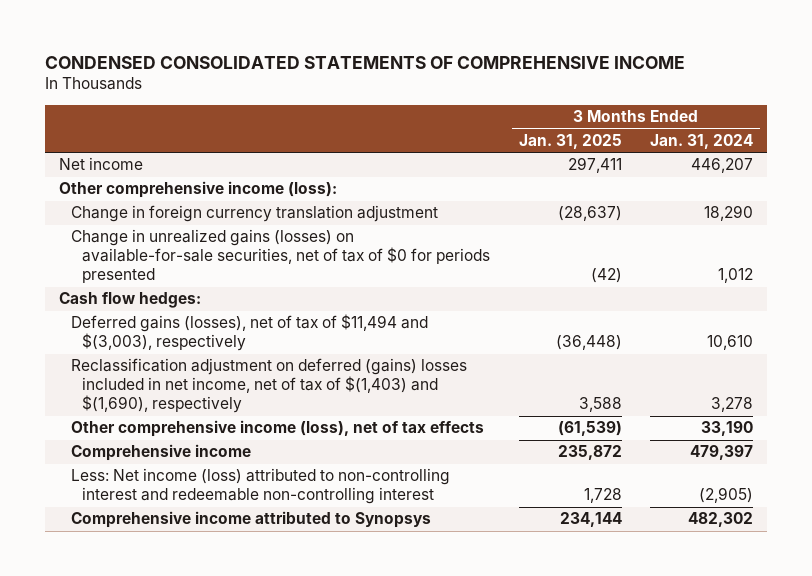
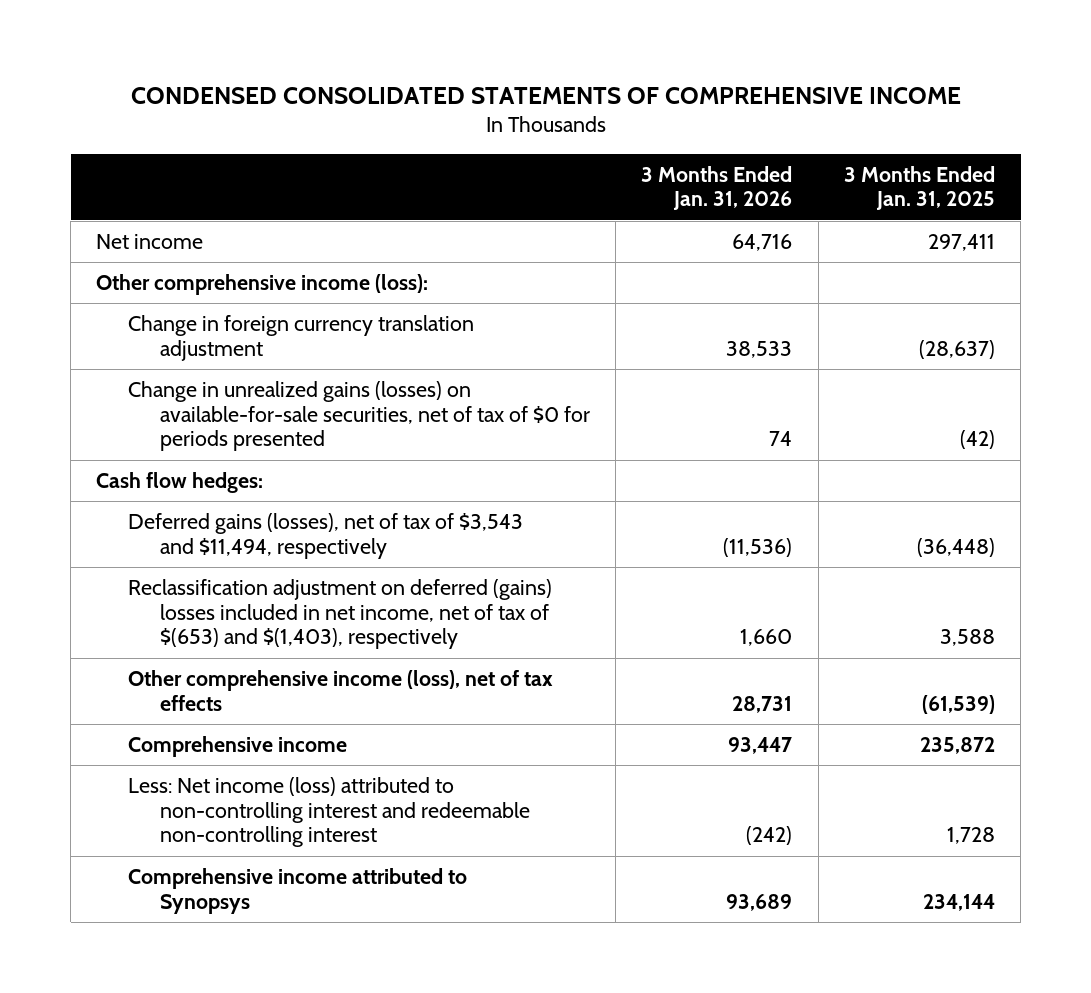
- | 3 Months Ended Jan. 31, 2025 | 3 Months Ended Jan. 31, 2024
+ | 3 Months Ended Jan. 31, 2026 | 3 Months Ended Jan. 31, 2025
- Deferred gains (losses), net of tax of $11,494 and $(3,003), respectively | (36,448) | 10,610
- Reclassification adjustment on deferred (gains) losses included in net income, net of tax of $(1,403) and $(1,690), respectively | 3,588 | 3,278
+ Deferred gains (losses), net of tax of $3,543 and $11,494, respectively | (11,536) | (36,448)
+ Reclassification adjustment on deferred (gains) losses included in net income, net of tax of $(653) and $(1,403), respectively | 1,660 | 3,588

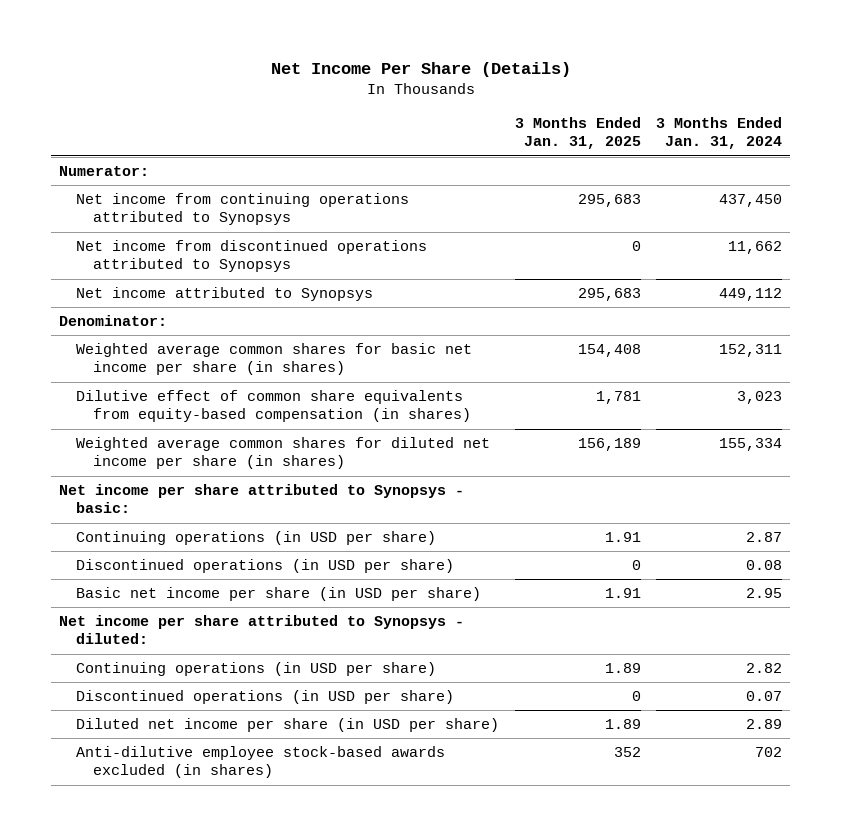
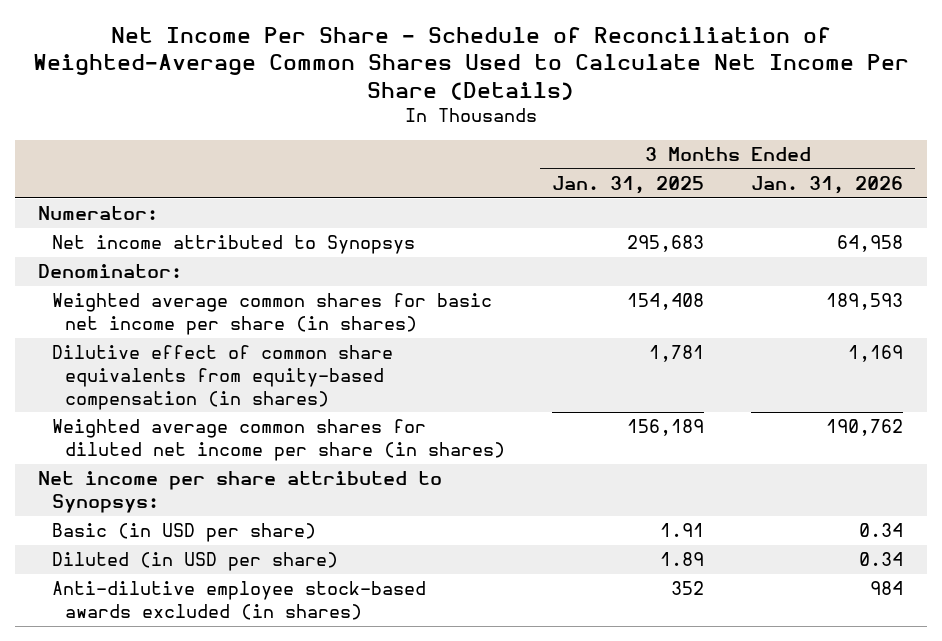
- Net Income Per Share (Details)
+ Net Income Per Share - Schedule of Reconciliation of Weighted-Average Common Shares Used to Calculate Net Income Per Share (Details)
- | 3 Months Ended Jan. 31, 2025 | 3 Months Ended Jan. 31, 2024
+ | 3 Months Ended Jan. 31, 2025 | 3 Months Ended Jan. 31, 2026
- Net income from continuing operations attributed to Synopsys | 295,683 | 437,450
- Net income from discontinued operations attributed to Synopsys | 0 | 11,662
- Net income per share attributed to Synopsys - basic:
- Continuing operations (in USD per share) | 1.91 | 2.87
- Discontinued operations (in USD per share) | 0 | 0.08
- Basic net income per share (in USD per share) | 1.91 | 2.95
- Net income per share attributed to Synopsys - diluted:
- Continuing operations (in USD per share) | 1.89 | 2.82
- Discontinued operations (in USD per share) | 0 | 0.07
- Diluted net income per share (in USD per share) | 1.89 | 2.89
+ Net income per share attributed to Synopsys:
+ Basic (in USD per share) | 1.91 | 0.34
+ Diluted (in USD per share) | 1.89 | 0.34

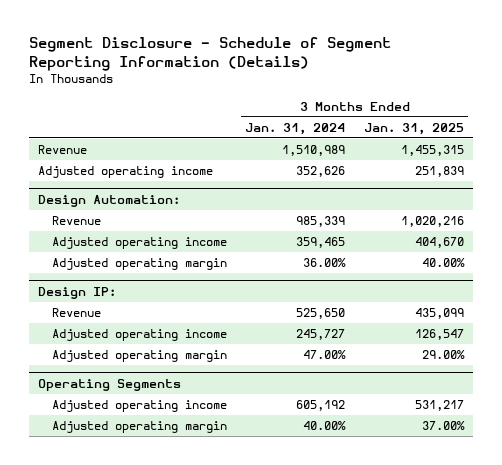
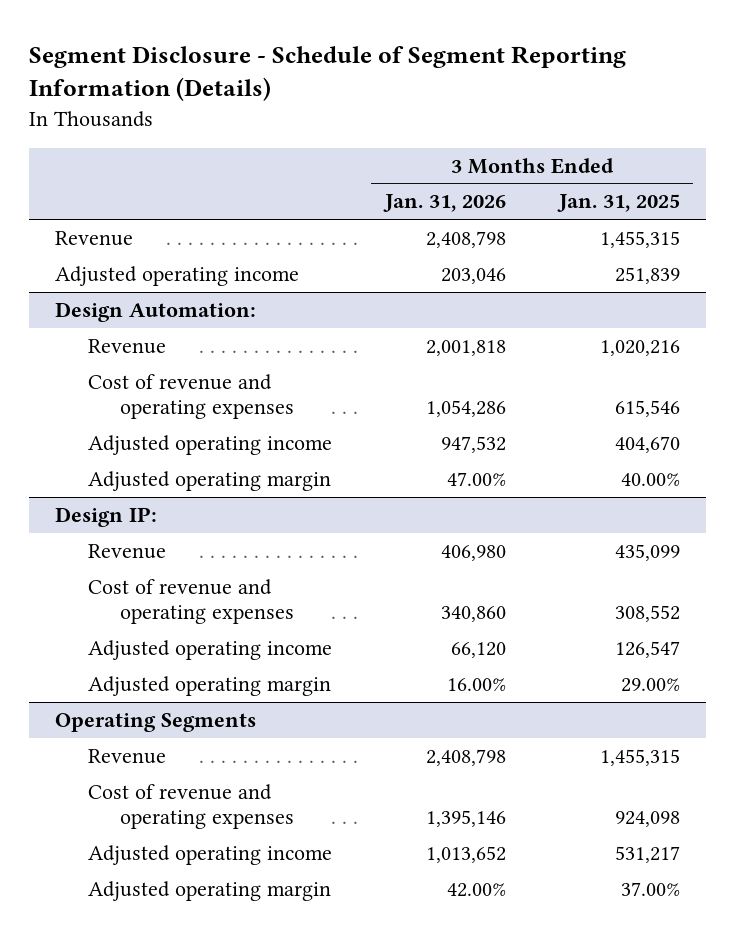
- | 3 Months Ended Jan. 31, 2024 | 3 Months Ended Jan. 31, 2025
+ | 3 Months Ended Jan. 31, 2026 | 3 Months Ended Jan. 31, 2025
@ Design Automation:
+ Cost of revenue and operating expenses | 1,054,286 | 615,546
@ Design IP:
+ Cost of revenue and operating expenses | 340,860 | 308,552
@ Operating Segments
+ Revenue | 2,408,798 | 1,455,315
+ Cost of revenue and operating expenses | 1,395,146 | 924,098

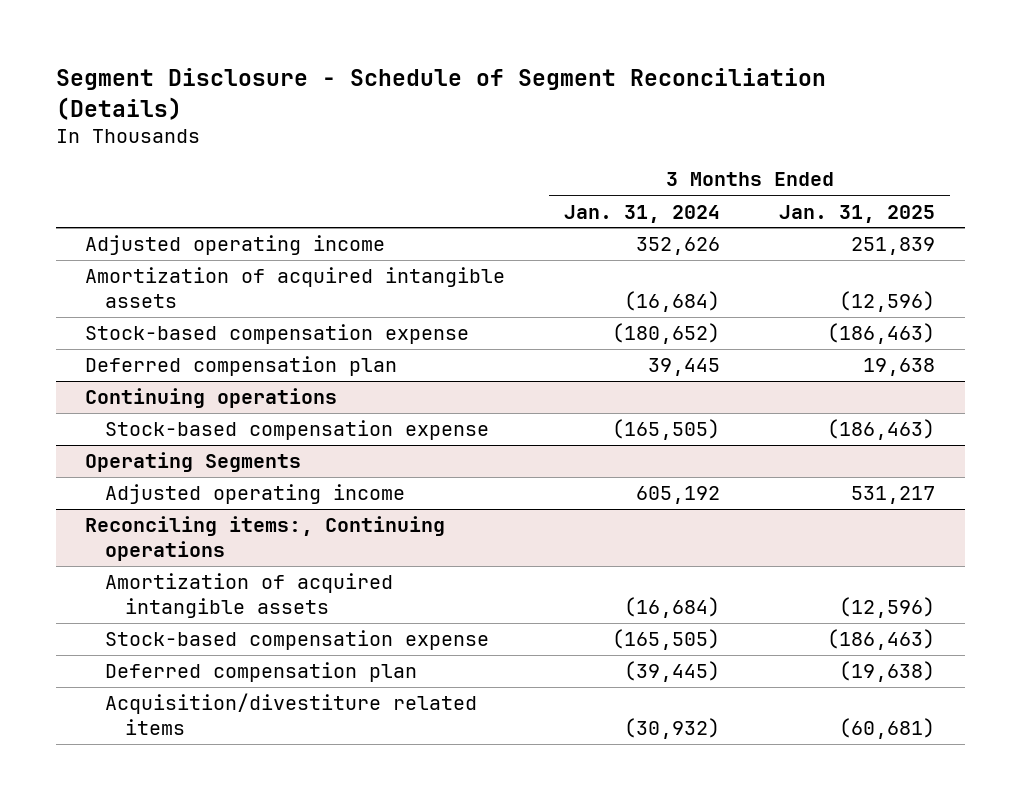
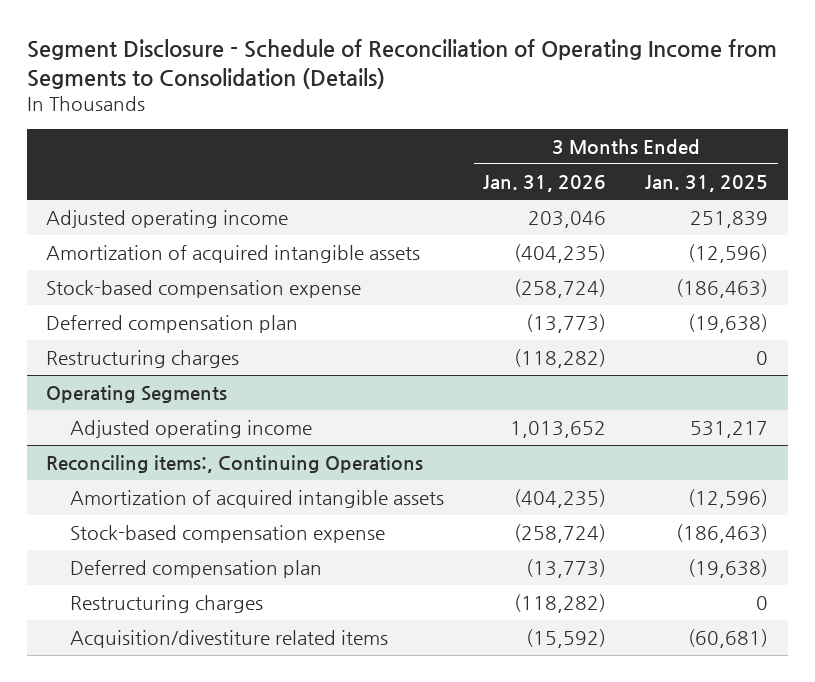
- Segment Disclosure - Schedule of Segment Reconciliation (Details)
+ Segment Disclosure - Schedule of Reconciliation of Operating Income from Segments to Consolidation (Details)
- | 3 Months Ended Jan. 31, 2024 | 3 Months Ended Jan. 31, 2025
+ | 3 Months Ended Jan. 31, 2026 | 3 Months Ended Jan. 31, 2025
- Deferred compensation plan | 39,445 | 19,638
- Continuing operations
- Stock-based compensation expense | (165,505) | (186,463)
+ Deferred compensation plan | (13,773) | (19,638)
+ Restructuring charges | (118,282) | 0
- Reconciling items:, Continuing operations
+ Reconciling items:, Continuing Operations
+ Restructuring charges | (118,282) | 0

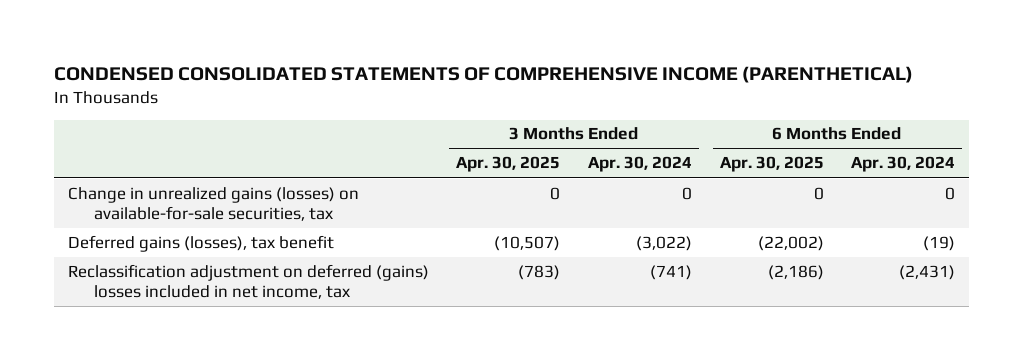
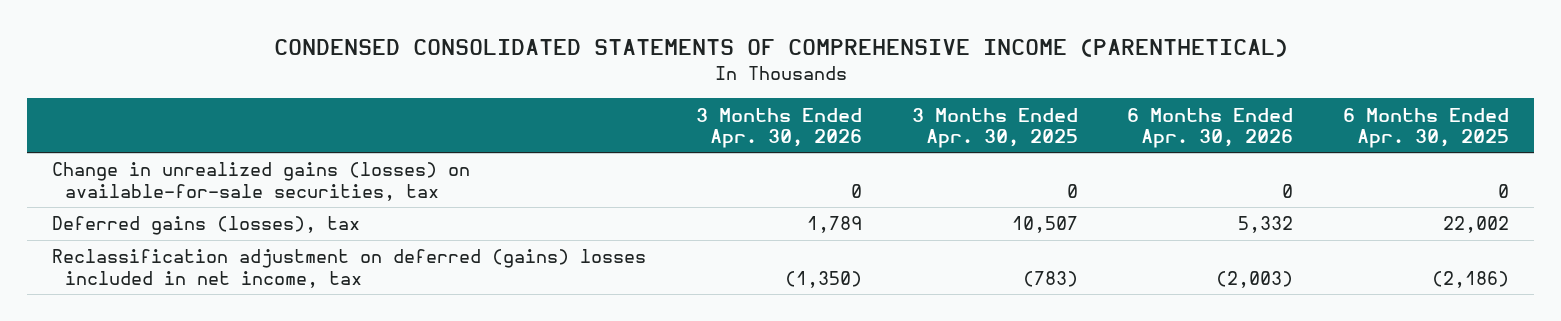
- | 3 Months Ended Apr. 30, 2025 | 3 Months Ended Apr. 30, 2024 | 6 Months Ended Apr. 30, 2025 | 6 Months Ended Apr. 30, 2024
+ | 3 Months Ended Apr. 30, 2026 | 3 Months Ended Apr. 30, 2025 | 6 Months Ended Apr. 30, 2026 | 6 Months Ended Apr. 30, 2025
- Deferred gains (losses), tax benefit | (10,507) | (3,022) | (22,002) | (19)
+ Deferred gains (losses), tax | 1,789 | 10,507 | 5,332 | 22,002

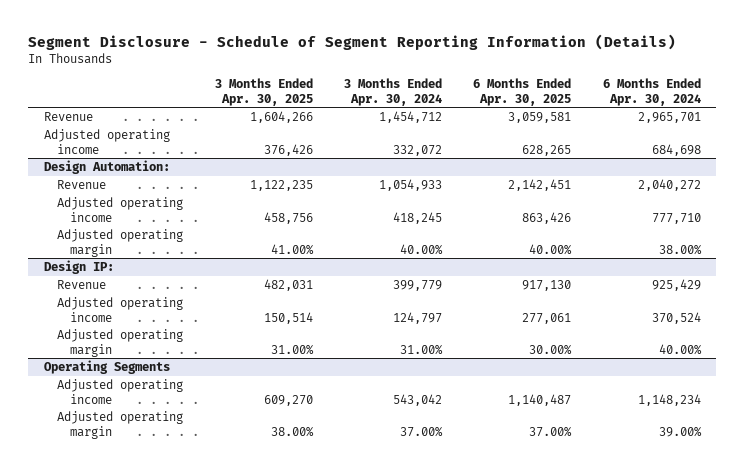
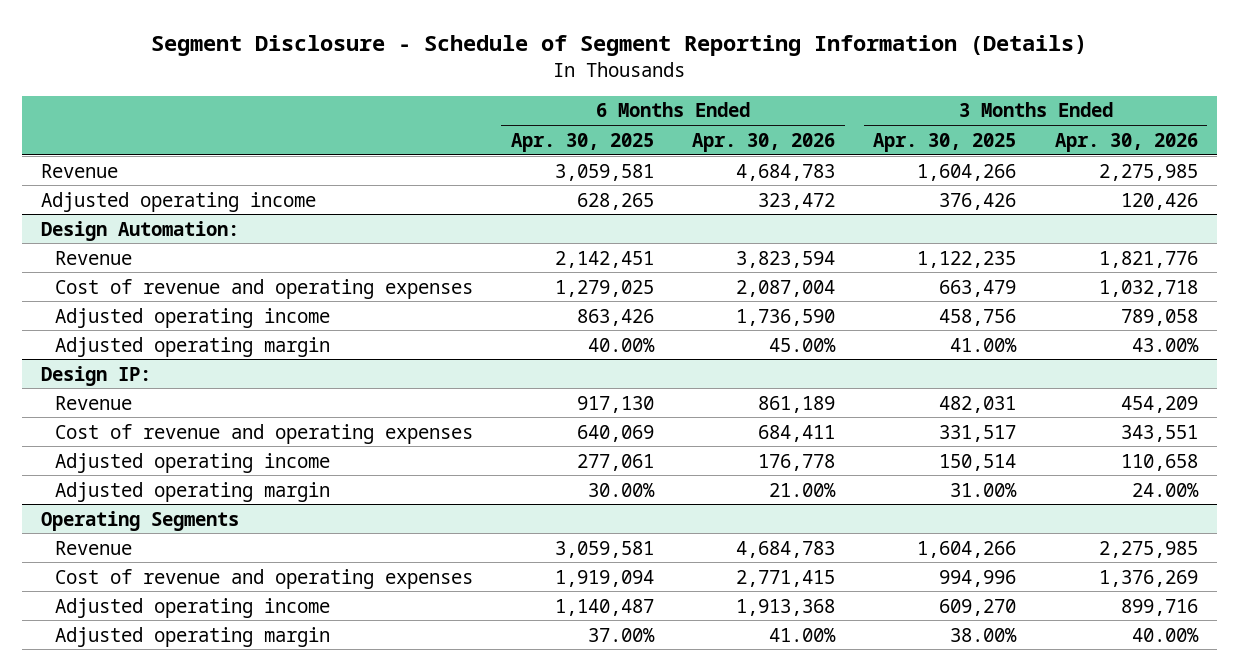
- | 3 Months Ended Apr. 30, 2025 | 3 Months Ended Apr. 30, 2024 | 6 Months Ended Apr. 30, 2025 | 6 Months Ended Apr. 30, 2024
+ | 6 Months Ended Apr. 30, 2025 | 6 Months Ended Apr. 30, 2026 | 3 Months Ended Apr. 30, 2025 | 3 Months Ended Apr. 30, 2026
@ Design Automation:
+ Cost of revenue and operating expenses | 1,279,025 | 2,087,004 | 663,479 | 1,032,718
@ Design IP:
+ Cost of revenue and operating expenses | 640,069 | 684,411 | 331,517 | 343,551
@ Operating Segments
+ Revenue | 3,059,581 | 4,684,783 | 1,604,266 | 2,275,985
+ Cost of revenue and operating expenses | 1,919,094 | 2,771,415 | 994,996 | 1,376,269

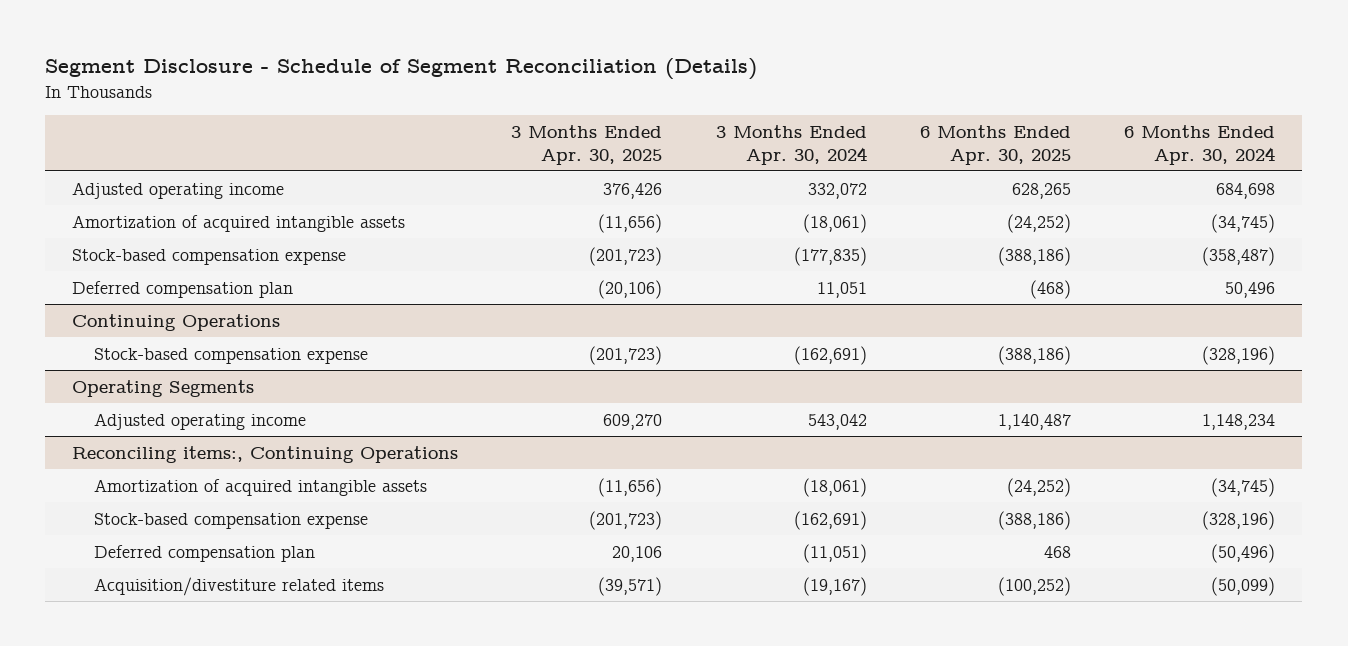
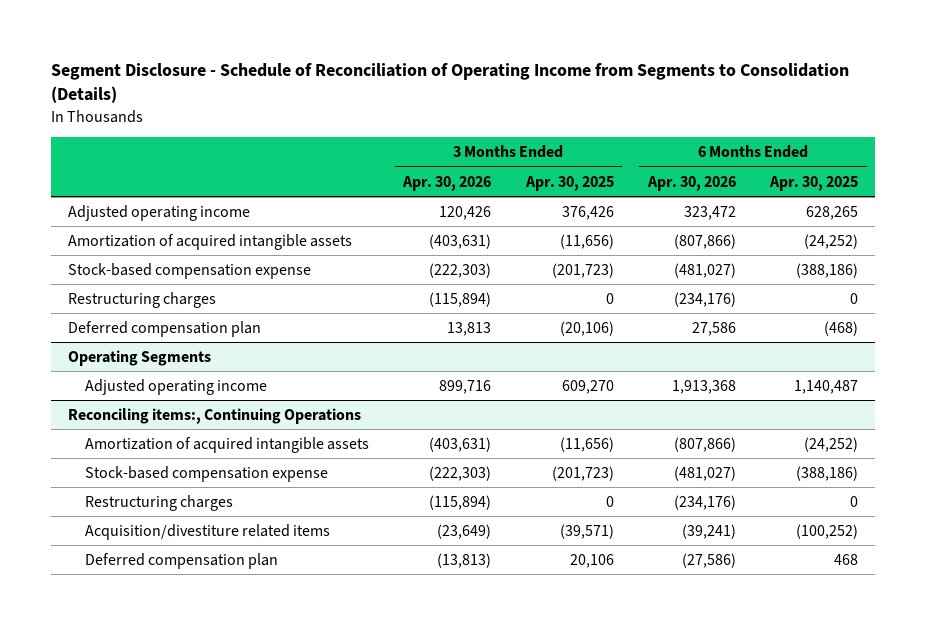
- Segment Disclosure - Schedule of Segment Reconciliation (Details)
+ Segment Disclosure - Schedule of Reconciliation of Operating Income from Segments to Consolidation (Details)
- | 3 Months Ended Apr. 30, 2025 | 3 Months Ended Apr. 30, 2024 | 6 Months Ended Apr. 30, 2025 | 6 Months Ended Apr. 30, 2024
+ | 3 Months Ended Apr. 30, 2026 | 3 Months Ended Apr. 30, 2025 | 6 Months Ended Apr. 30, 2026 | 6 Months Ended Apr. 30, 2025
+ Restructuring charges | (115,894) | 0 | (234,176) | 0
- Continuing Operations
- Stock-based compensation expense | (201,723) | (162,691) | (388,186) | (328,196)
@ Reconciling items:, Continuing Operations
+ Restructuring charges | (115,894) | 0 | (234,176) | 0
moved down: Deferred compensation plan | (13,813) | 20,106 | (27,586) | 468

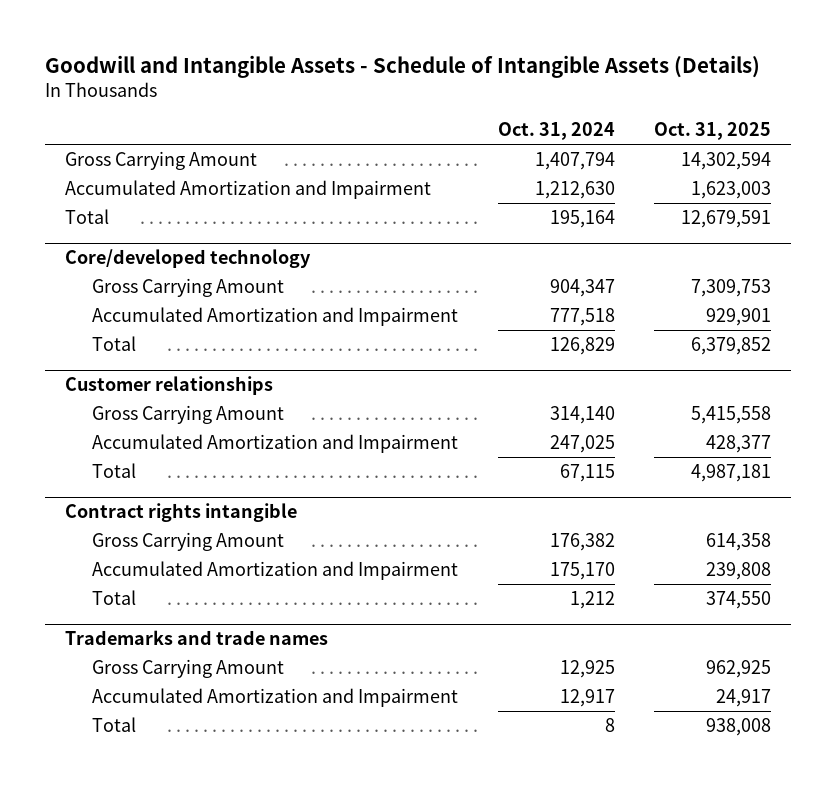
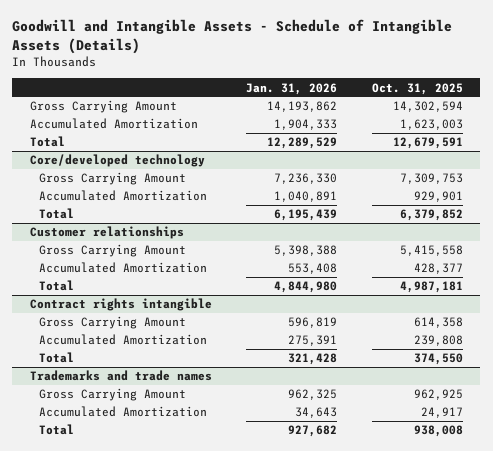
- | Oct. 31, 2024 | Oct. 31, 2025
+ | Jan. 31, 2026 | Oct. 31, 2025
- Accumulated Amortization and Impairment | 1,212,630 | 1,623,003
+ Accumulated Amortization | 1,904,333 | 1,623,003
@ Core/developed technology
- Accumulated Amortization and Impairment | 777,518 | 929,901
+ Accumulated Amortization | 1,040,891 | 929,901
@ Customer relationships
- Accumulated Amortization and Impairment | 247,025 | 428,377
+ Accumulated Amortization | 553,408 | 428,377
@ Contract rights intangible
- Accumulated Amortization and Impairment | 175,170 | 239,808
+ Accumulated Amortization | 275,391 | 239,808
@ Trademarks and trade names
- Accumulated Amortization and Impairment | 12,917 | 24,917
+ Accumulated Amortization | 34,643 | 24,917

